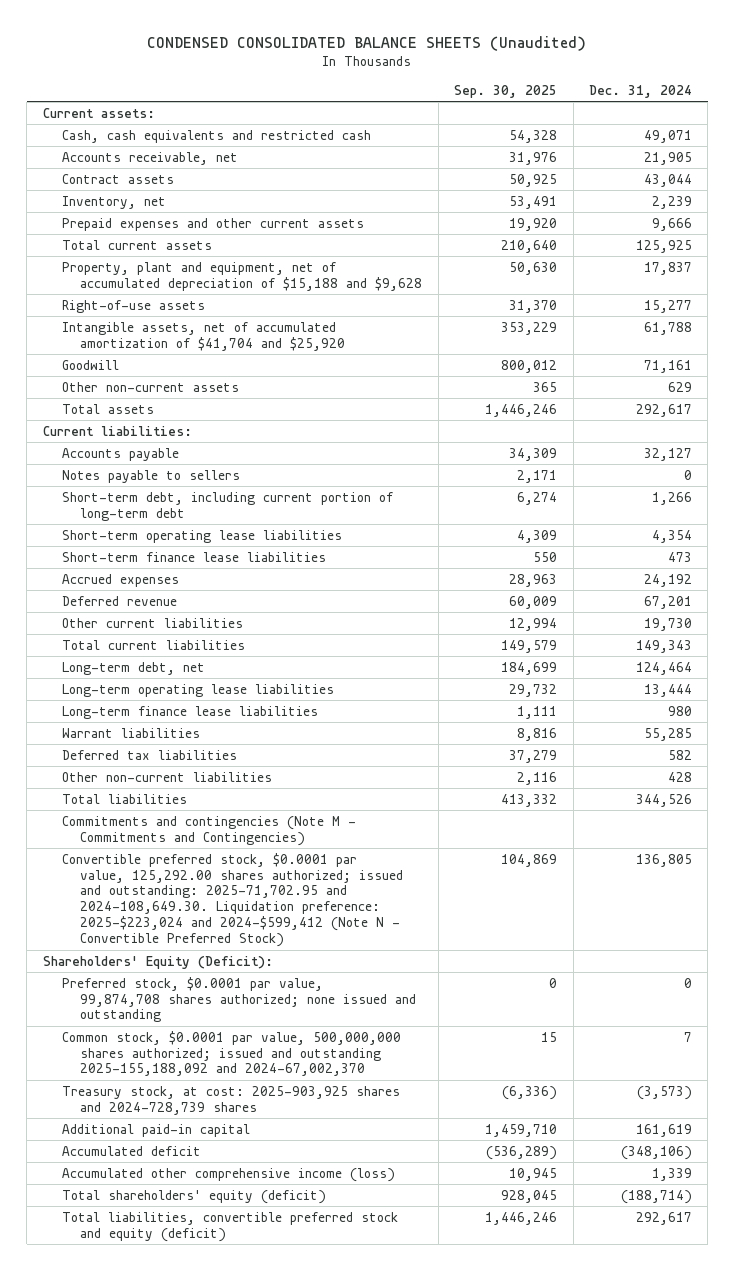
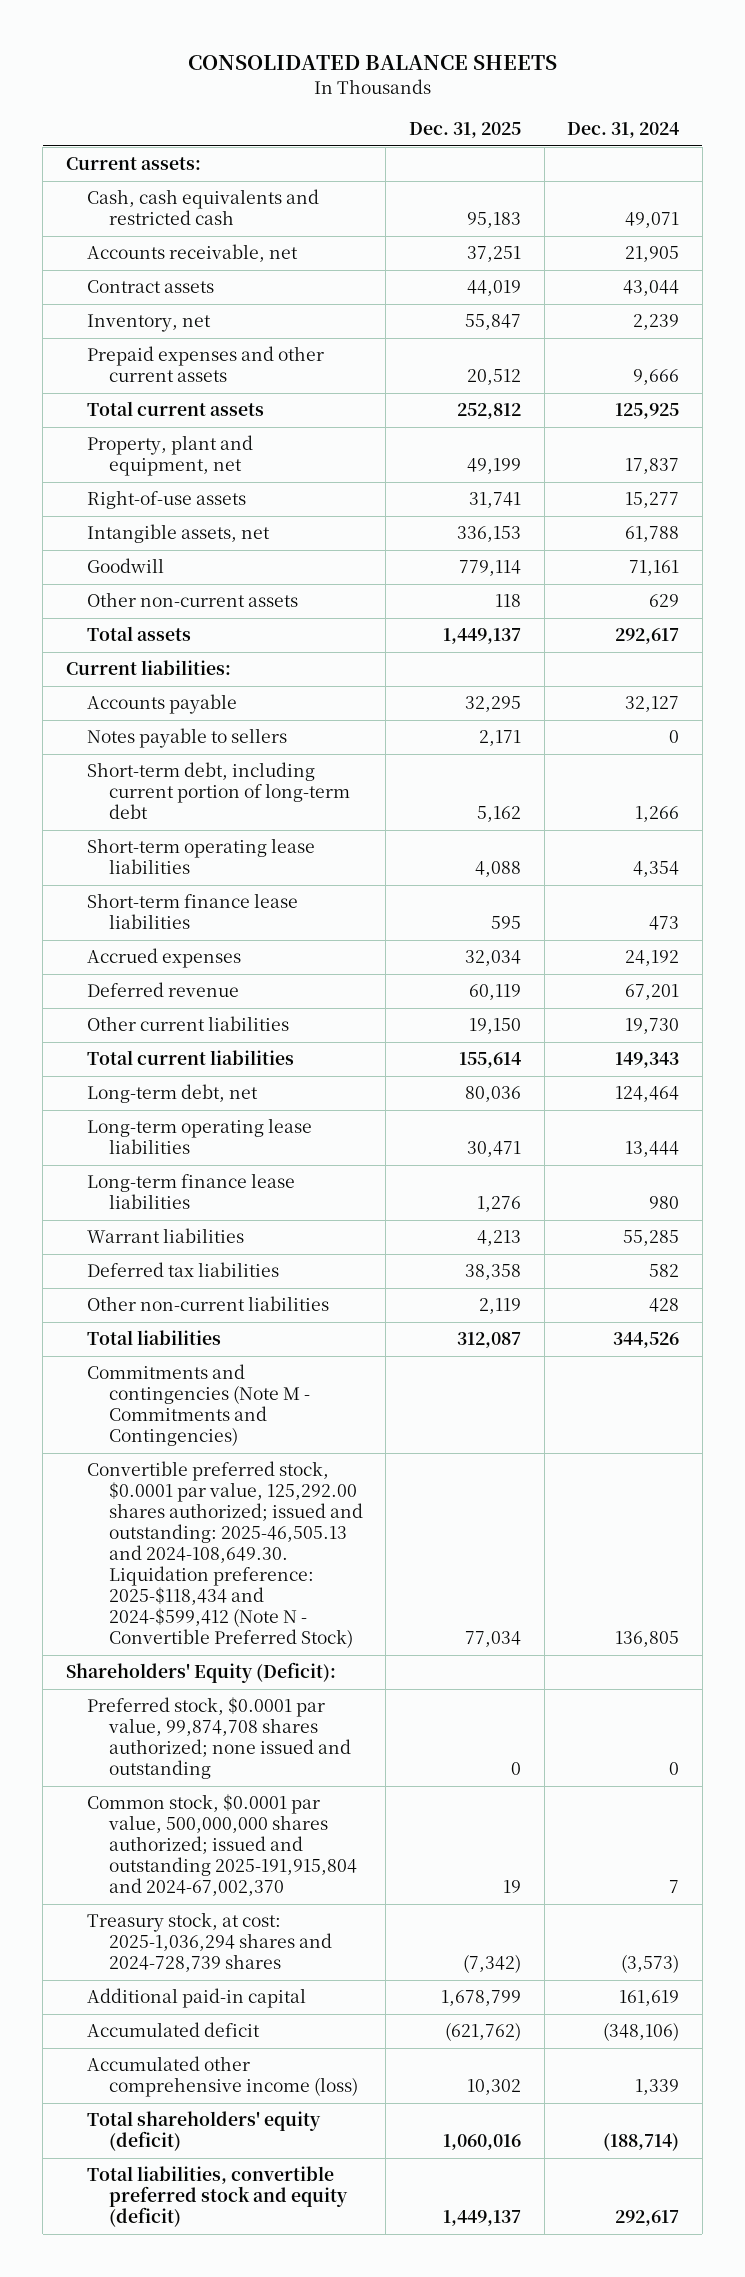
- CONDENSED CONSOLIDATED BALANCE SHEETS (Unaudited)
+ CONSOLIDATED BALANCE SHEETS
- | Sep. 30, 2025 | Dec. 31, 2024
+ | Dec. 31, 2025 | Dec. 31, 2024
- Property, plant and equipment, net of accumulated depreciation of $15,188 and $9,628 | 50,630 | 17,837
+ Property, plant and equipment, net | 49,199 | 17,837
- Intangible assets, net of accumulated amortization of $41,704 and $25,920 | 353,229 | 61,788
+ Intangible assets, net | 336,153 | 61,788
- Convertible preferred stock, $0.0001 par value, 125,292.00 shares authorized; issued and outstanding: 2025-71,702.95 and 2024-108,649.30. Liquidation preference: 2025-$223,024 and 2024-$599,412 (Note N - Convertible Preferred Stock) | 104,869 | 136,805
+ Convertible preferred stock, $0.0001 par value, 125,292.00 shares authorized; issued and outstanding: 2025-46,505.13 and 2024-108,649.30. Liquidation preference: 2025-$118,434 and 2024-$599,412 (Note N - Convertible Preferred Stock) | 77,034 | 136,805
- Common stock, $0.0001 par value, 500,000,000 shares authorized; issued and outstanding 2025-155,188,092 and 2024-67,002,370 | 15 | 7
- Treasury stock, at cost: 2025-903,925 shares and 2024-728,739 shares | (6,336) | (3,573)
+ Common stock, $0.0001 par value, 500,000,000 shares authorized; issued and outstanding 2025-191,915,804 and 2024-67,002,370 | 19 | 7
+ Treasury stock, at cost: 2025-1,036,294 shares and 2024-728,739 shares | (7,342) | (3,573)

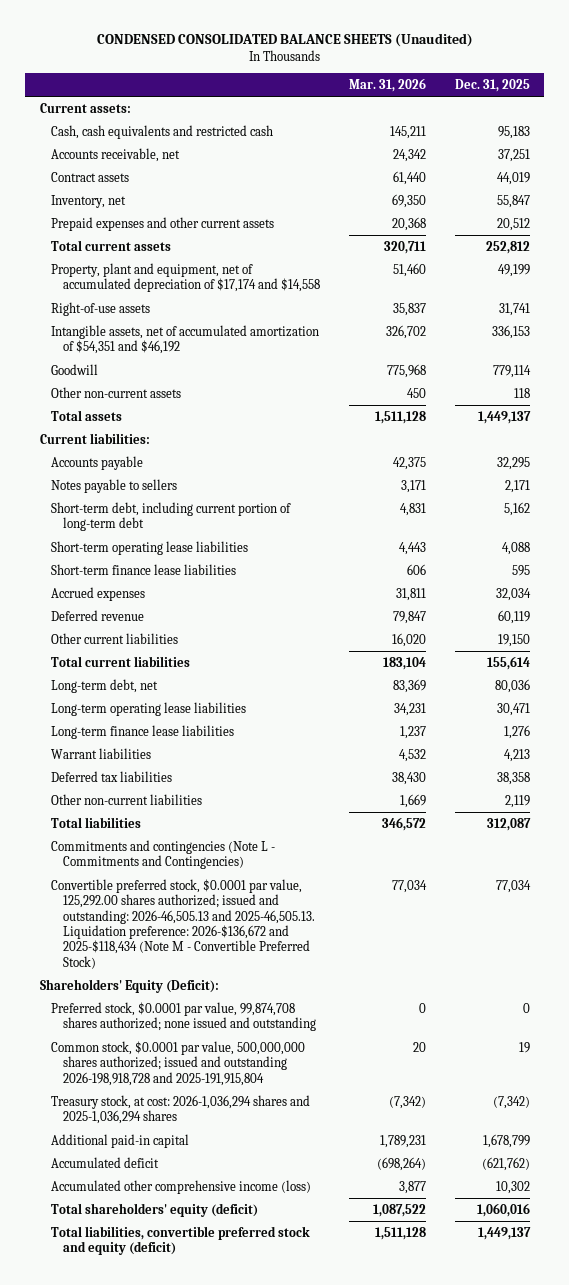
- CONSOLIDATED BALANCE SHEETS
+ CONDENSED CONSOLIDATED BALANCE SHEETS (Unaudited)
- | Dec. 31, 2025 | Dec. 31, 2024
+ | Mar. 31, 2026 | Dec. 31, 2025
- Property, plant and equipment, net | 49,199 | 17,837
+ Property, plant and equipment, net of accumulated depreciation of $17,174 and $14,558 | 51,460 | 49,199
- Intangible assets, net | 336,153 | 61,788
+ Intangible assets, net of accumulated amortization of $54,351 and $46,192 | 326,702 | 336,153
- Commitments and contingencies (Note M - Commitments and Contingencies)
- Convertible preferred stock, $0.0001 par value, 125,292.00 shares authorized; issued and outstanding: 2025-46,505.13 and 2024-108,649.30. Liquidation preference: 2025-$118,434 and 2024-$599,412 (Note N - Convertible Preferred Stock) | 77,034 | 136,805
+ Commitments and contingencies (Note L - Commitments and Contingencies)
+ Convertible preferred stock, $0.0001 par value, 125,292.00 shares authorized; issued and outstanding: 2026-46,505.13 and 2025-46,505.13. Liquidation preference: 2026-$136,672 and 2025-$118,434 (Note M - Convertible Preferred Stock) | 77,034 | 77,034
- Common stock, $0.0001 par value, 500,000,000 shares authorized; issued and outstanding 2025-191,915,804 and 2024-67,002,370 | 19 | 7
- Treasury stock, at cost: 2025-1,036,294 shares and 2024-728,739 shares | (7,342) | (3,573)
+ Common stock, $0.0001 par value, 500,000,000 shares authorized; issued and outstanding 2026-198,918,728 and 2025-191,915,804 | 20 | 19
+ Treasury stock, at cost: 2026-1,036,294 shares and 2025-1,036,294 shares | (7,342) | (7,342)

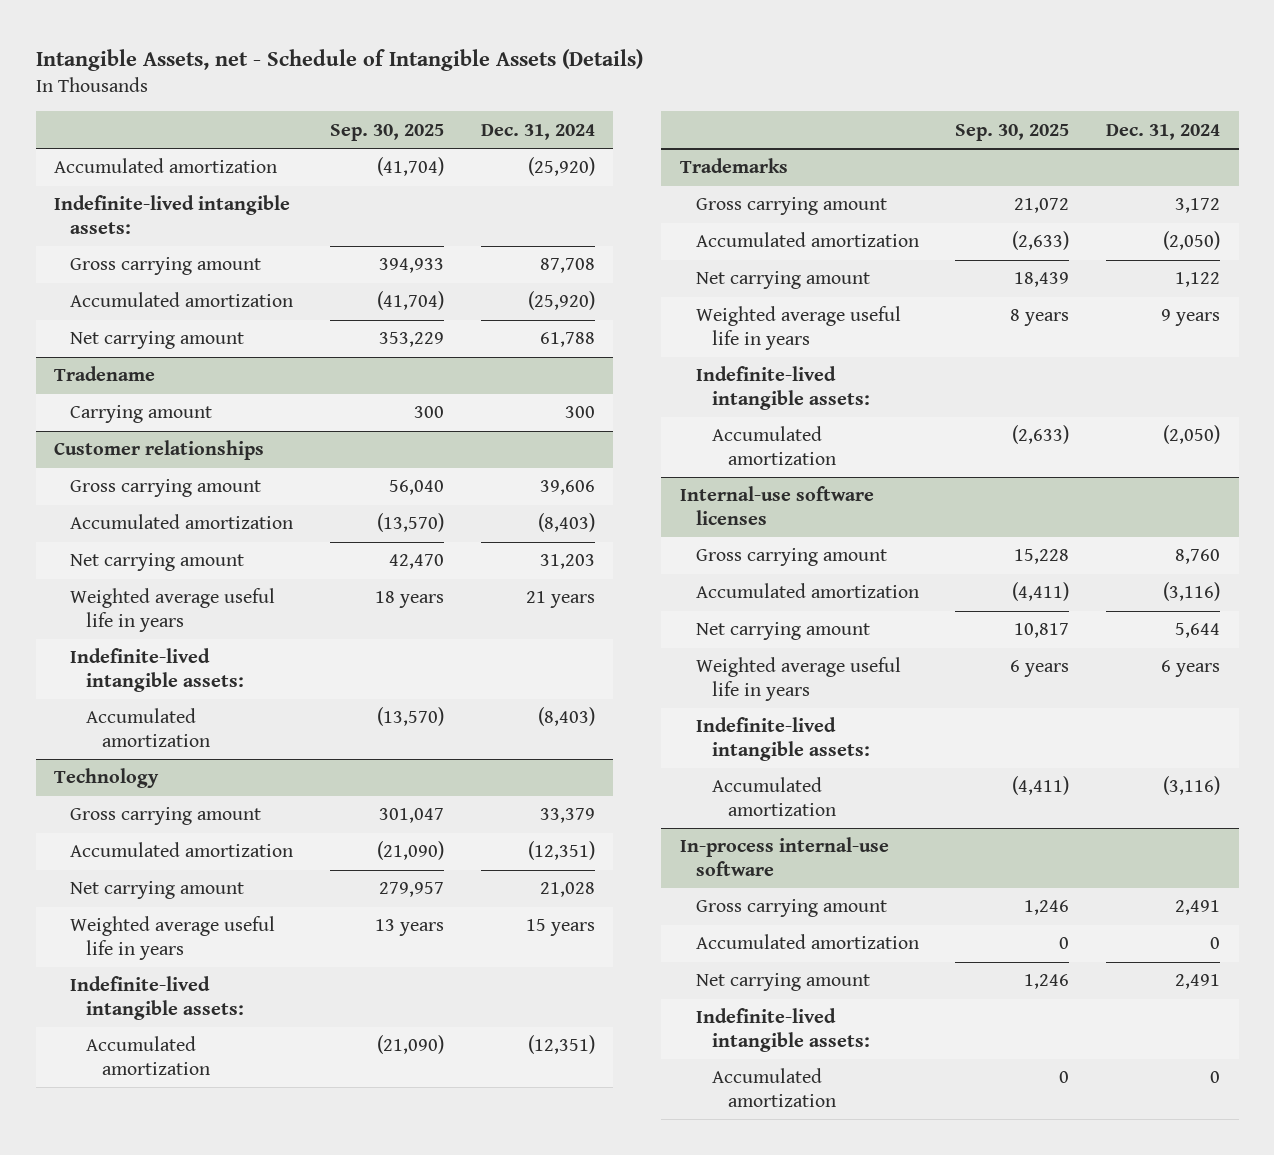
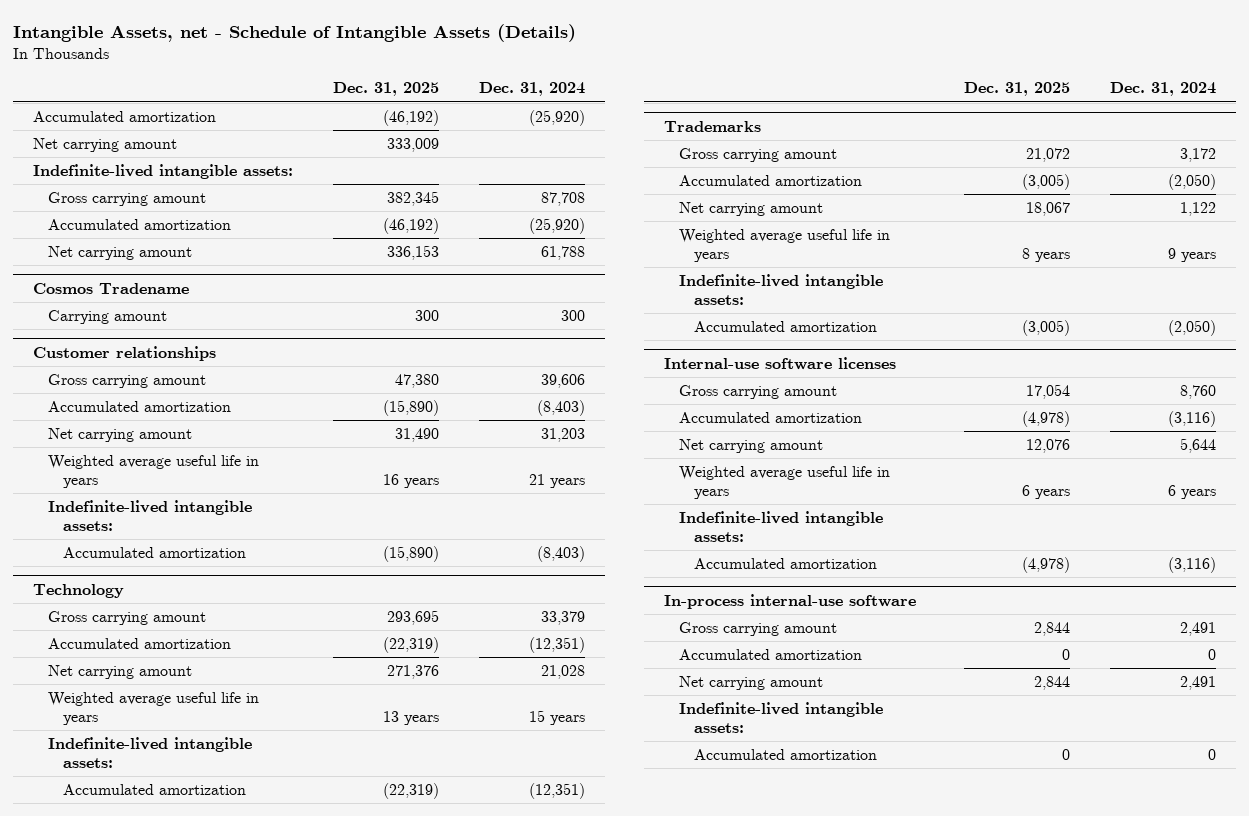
- | Sep. 30, 2025 | Dec. 31, 2024
+ | Dec. 31, 2025 | Dec. 31, 2024
+ Net carrying amount | 333,009 |
- Tradename
+ Cosmos Tradename

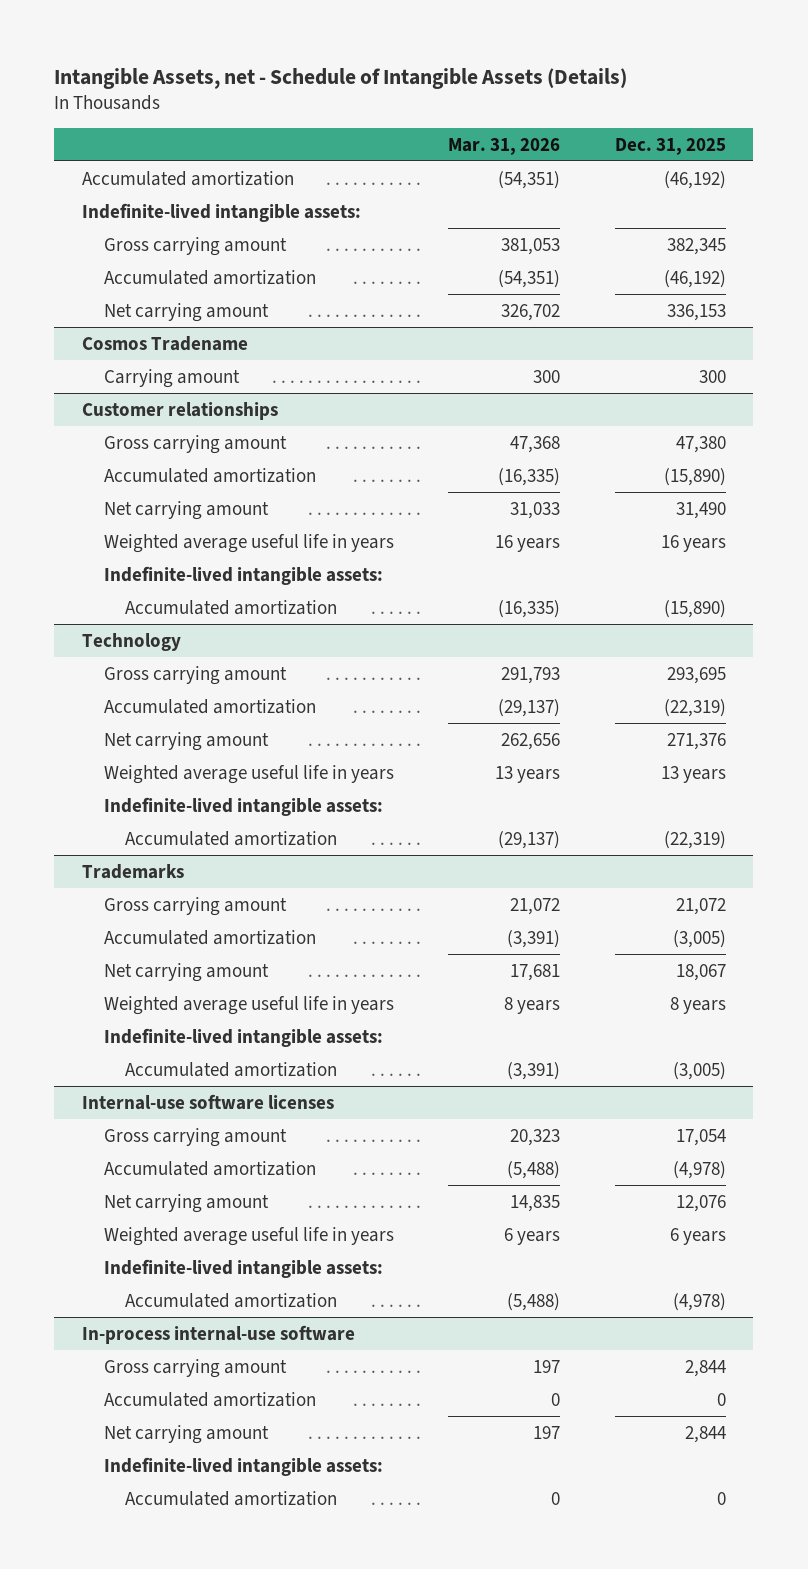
- | Dec. 31, 2025 | Dec. 31, 2024
+ | Mar. 31, 2026 | Dec. 31, 2025
- Net carrying amount | 333,009 |

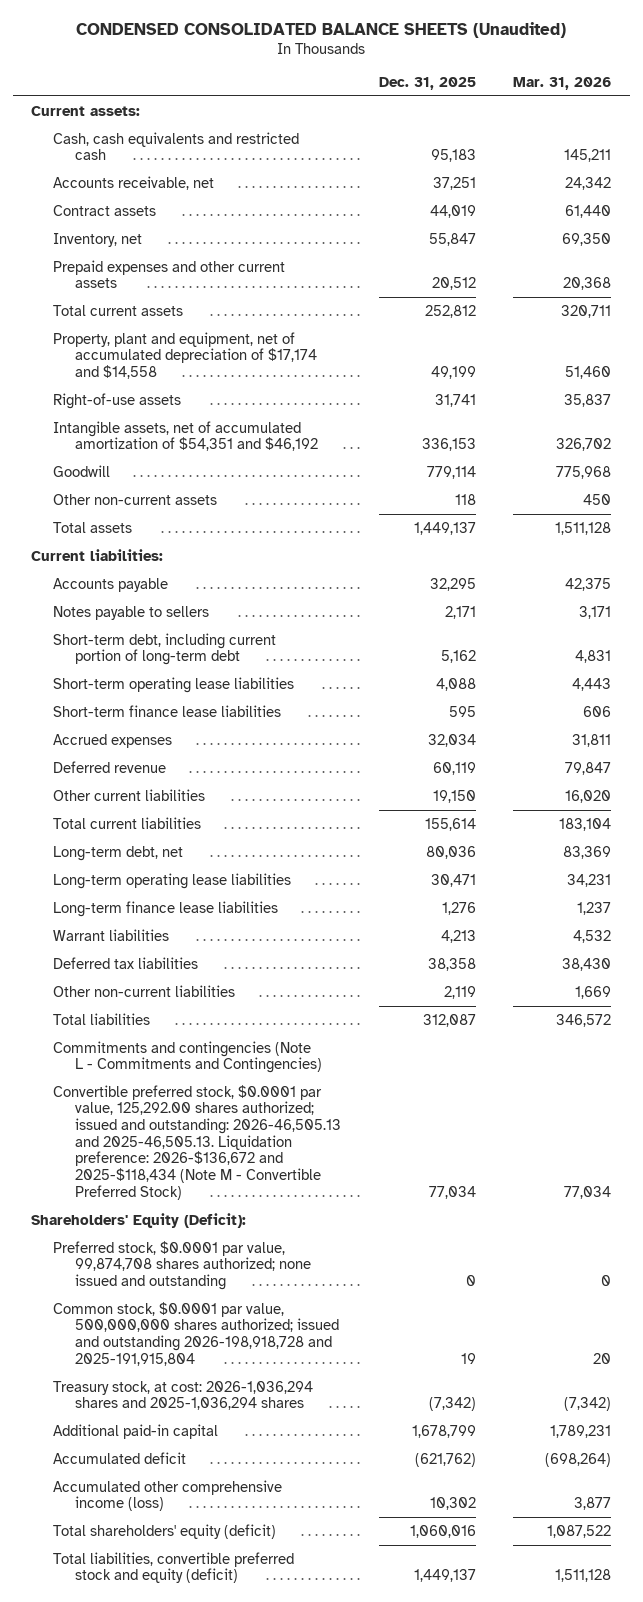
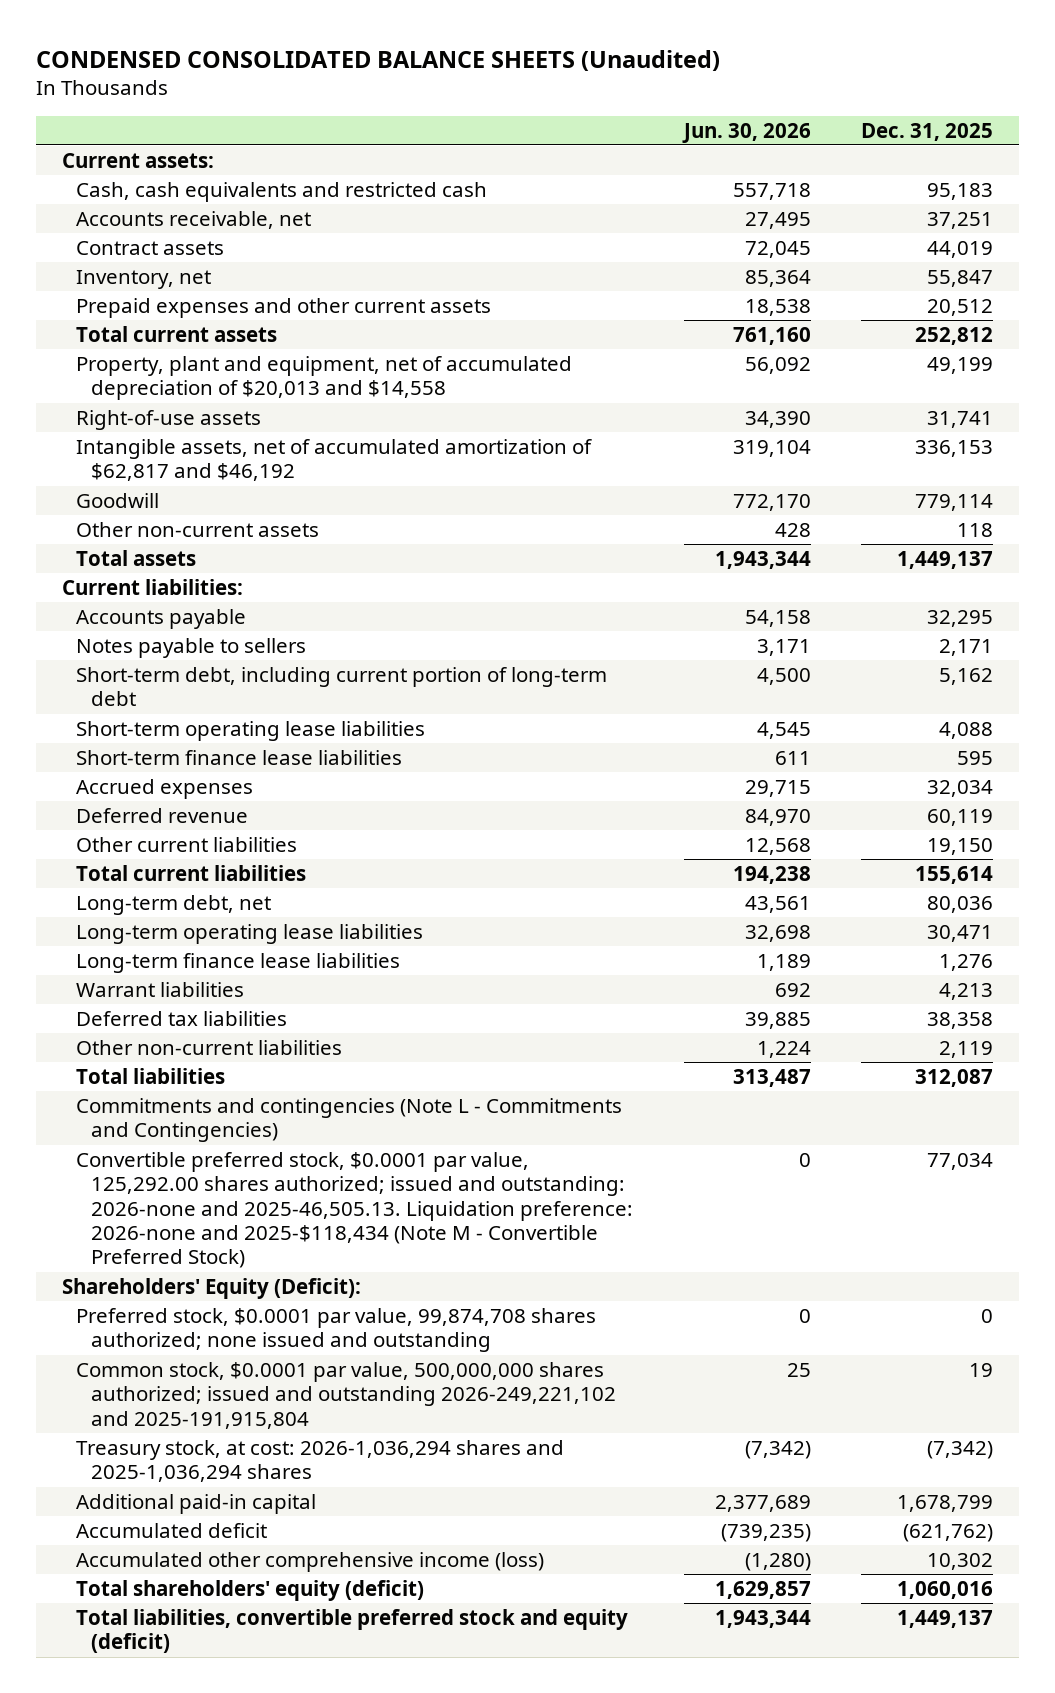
- | Dec. 31, 2025 | Mar. 31, 2026
+ | Jun. 30, 2026 | Dec. 31, 2025
- Property, plant and equipment, net of accumulated depreciation of $17,174 and $14,558 | 49,199 | 51,460
+ Property, plant and equipment, net of accumulated depreciation of $20,013 and $14,558 | 56,092 | 49,199
- Intangible assets, net of accumulated amortization of $54,351 and $46,192 | 336,153 | 326,702
+ Intangible assets, net of accumulated amortization of $62,817 and $46,192 | 319,104 | 336,153
- Convertible preferred stock, $0.0001 par value, 125,292.00 shares authorized; issued and outstanding: 2026-46,505.13 and 2025-46,505.13. Liquidation preference: 2026-$136,672 and 2025-$118,434 (Note M - Convertible Preferred Stock) | 77,034 | 77,034
+ Convertible preferred stock, $0.0001 par value, 125,292.00 shares authorized; issued and outstanding: 2026-none and 2025-46,505.13. Liquidation preference: 2026-none and 2025-$118,434 (Note M - Convertible Preferred Stock) | 0 | 77,034
- Common stock, $0.0001 par value, 500,000,000 shares authorized; issued and outstanding 2026-198,918,728 and 2025-191,915,804 | 19 | 20
+ Common stock, $0.0001 par value, 500,000,000 shares authorized; issued and outstanding 2026-249,221,102 and 2025-191,915,804 | 25 | 19

